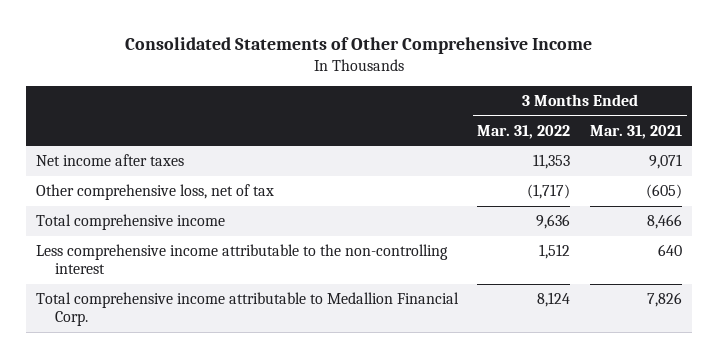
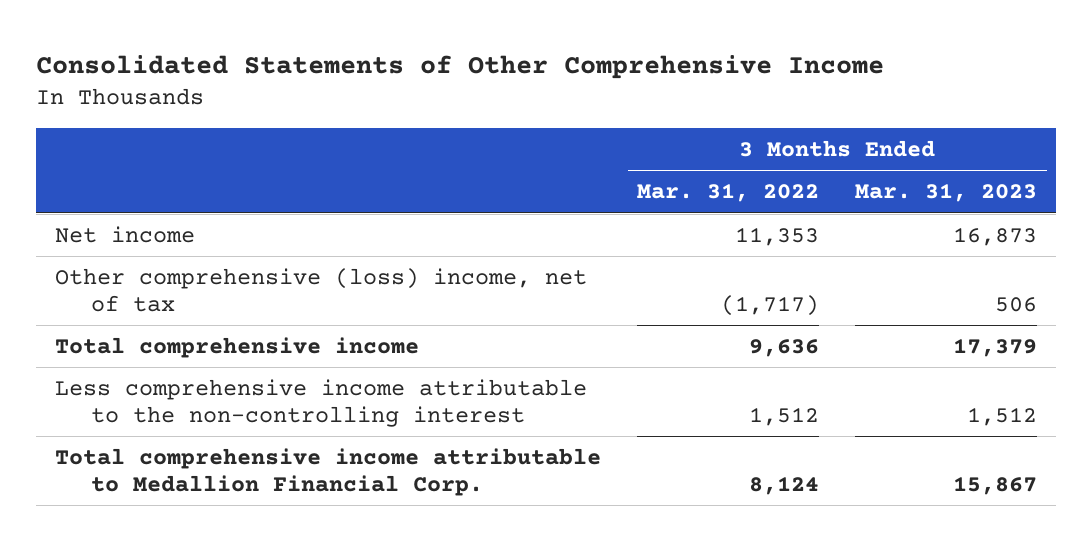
- | 3 Months Ended Mar. 31, 2022 | 3 Months Ended Mar. 31, 2021
+ | 3 Months Ended Mar. 31, 2022 | 3 Months Ended Mar. 31, 2023
- Net income after taxes | 11,353 | 9,071
- Other comprehensive loss, net of tax | (1,717) | (605)
+ Net income | 11,353 | 16,873
+ Other comprehensive (loss) income, net of tax | (1,717) | 506

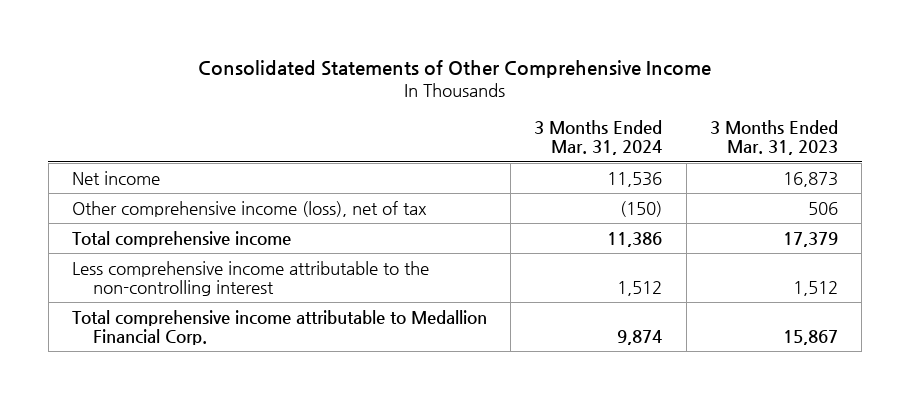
- | 3 Months Ended Mar. 31, 2022 | 3 Months Ended Mar. 31, 2023
+ | 3 Months Ended Mar. 31, 2024 | 3 Months Ended Mar. 31, 2023
- Other comprehensive (loss) income, net of tax | (1,717) | 506
+ Other comprehensive income (loss), net of tax | (150) | 506

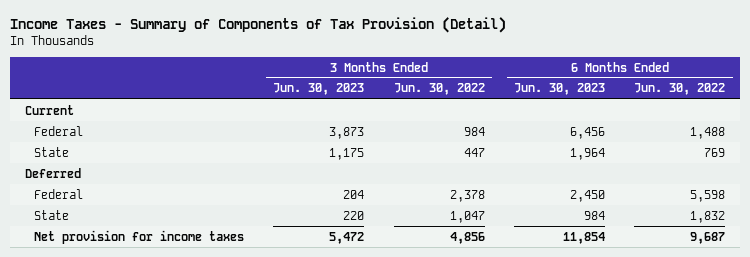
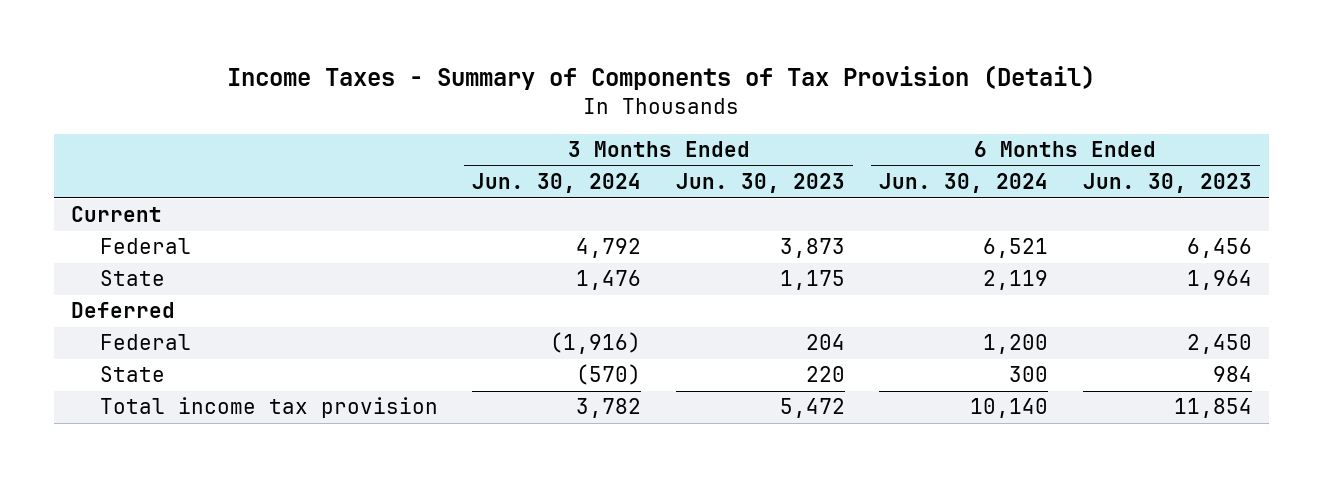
- | 3 Months Ended Jun. 30, 2023 | 3 Months Ended Jun. 30, 2022 | 6 Months Ended Jun. 30, 2023 | 6 Months Ended Jun. 30, 2022
+ | 3 Months Ended Jun. 30, 2024 | 3 Months Ended Jun. 30, 2023 | 6 Months Ended Jun. 30, 2024 | 6 Months Ended Jun. 30, 2023
- Net provision for income taxes | 5,472 | 4,856 | 11,854 | 9,687
+ Total income tax provision | 3,782 | 5,472 | 10,140 | 11,854

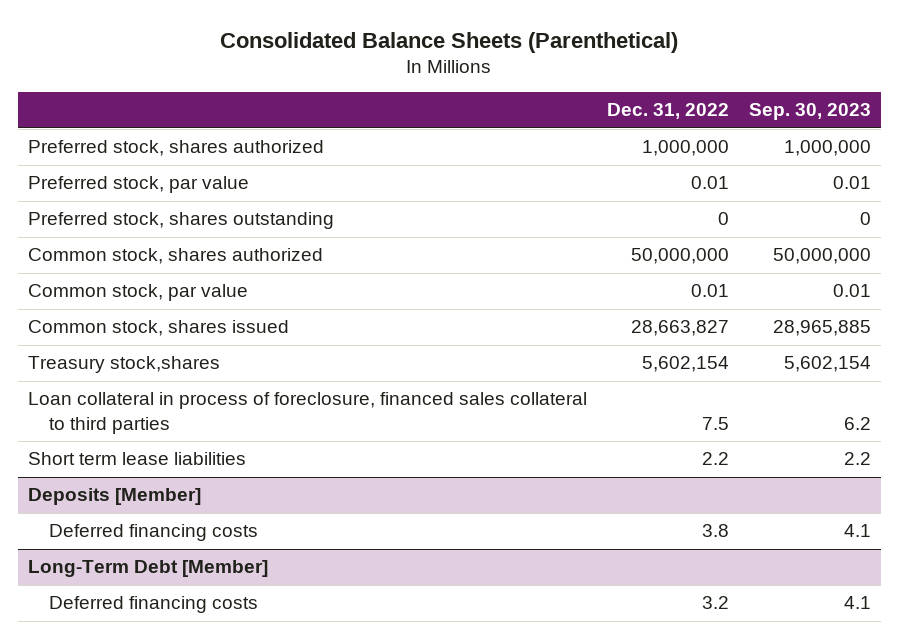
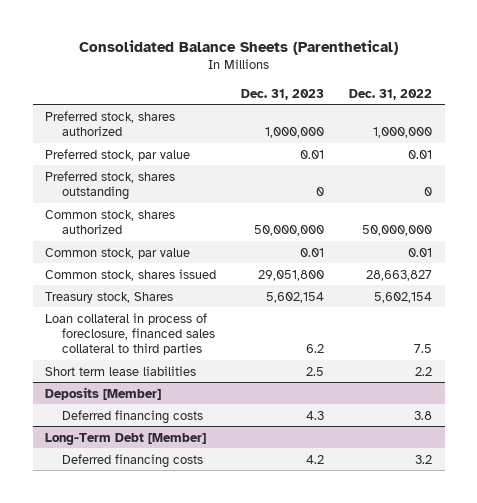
- | Dec. 31, 2022 | Sep. 30, 2023
+ | Dec. 31, 2023 | Dec. 31, 2022
- Treasury stock,shares | 5,602,154 | 5,602,154
+ Treasury stock, Shares | 5,602,154 | 5,602,154

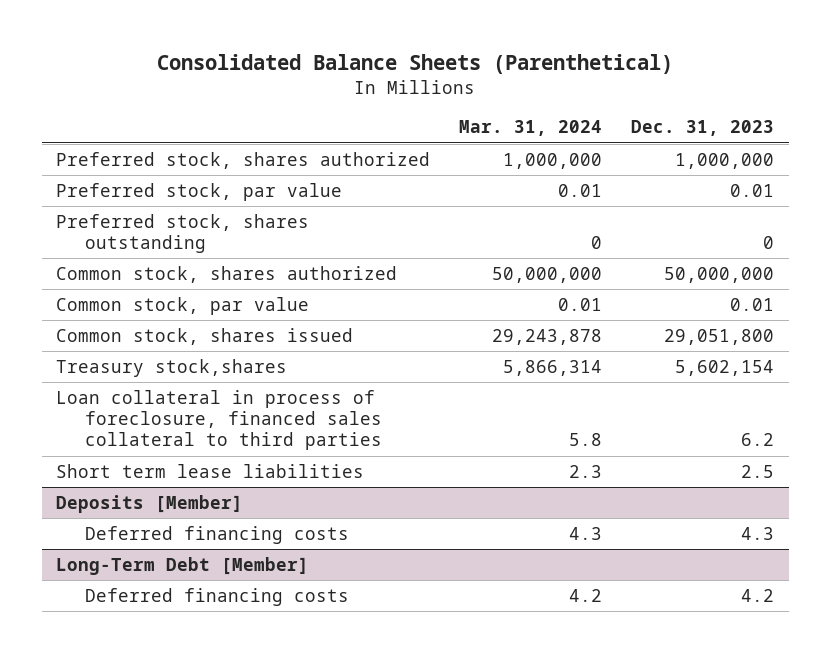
- | Dec. 31, 2023 | Dec. 31, 2022
+ | Mar. 31, 2024 | Dec. 31, 2023
- Treasury stock, Shares | 5,602,154 | 5,602,154
+ Treasury stock,shares | 5,866,314 | 5,602,154

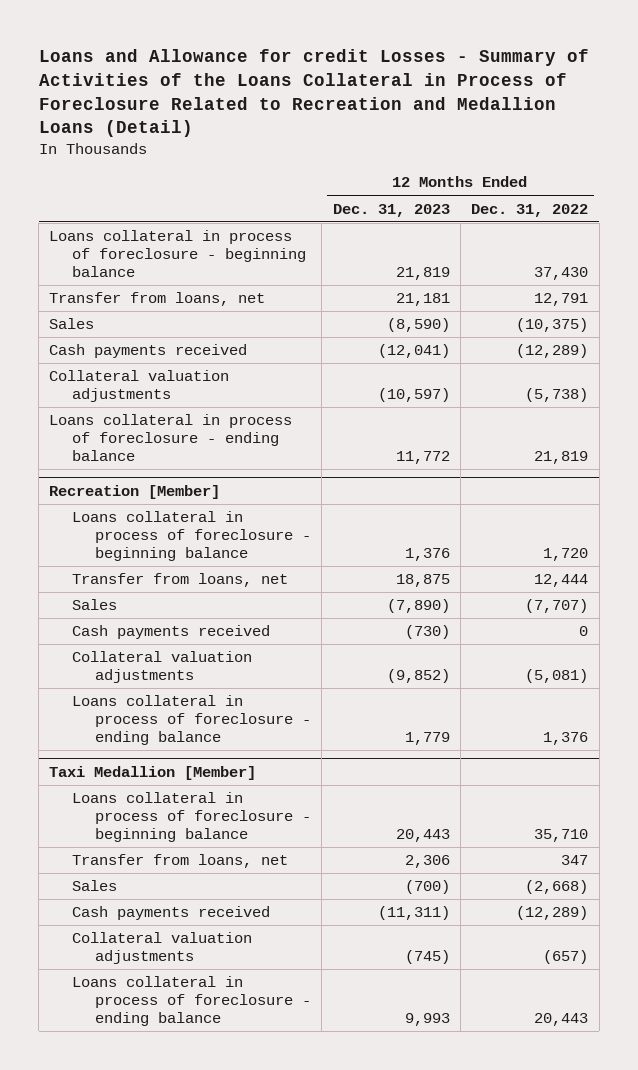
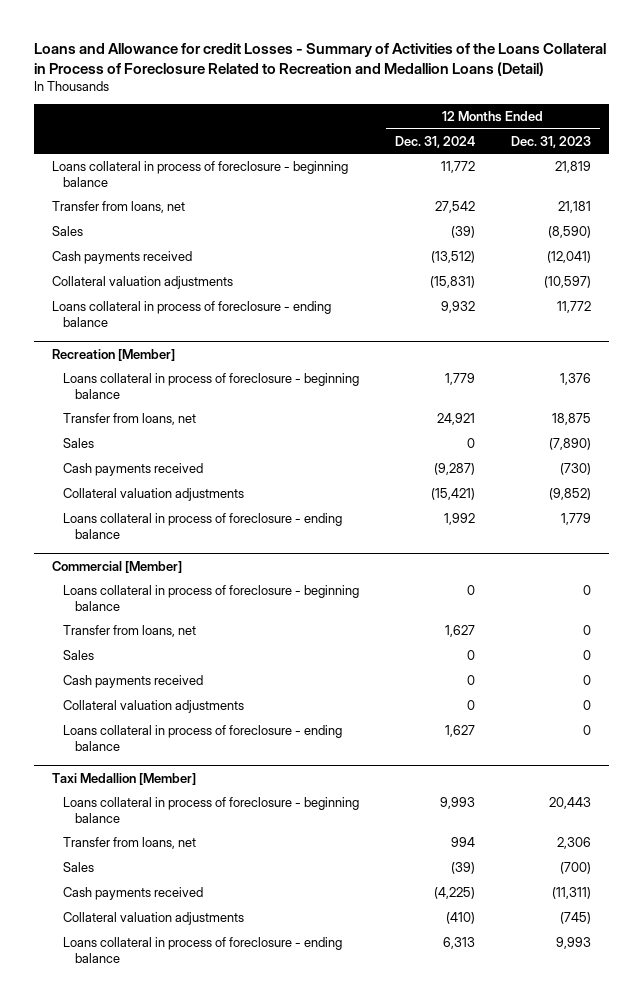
- | 12 Months Ended Dec. 31, 2023 | 12 Months Ended Dec. 31, 2022
+ | 12 Months Ended Dec. 31, 2024 | 12 Months Ended Dec. 31, 2023
+ Commercial [Member]
+ Loans collateral in process of foreclosure - beginning balance | 0 | 0
+ Transfer from loans, net | 1,627 | 0
+ Sales | 0 | 0
+ Cash payments received | 0 | 0
+ Collateral valuation adjustments | 0 | 0
+ Loans collateral in process of foreclosure - ending balance | 1,627 | 0

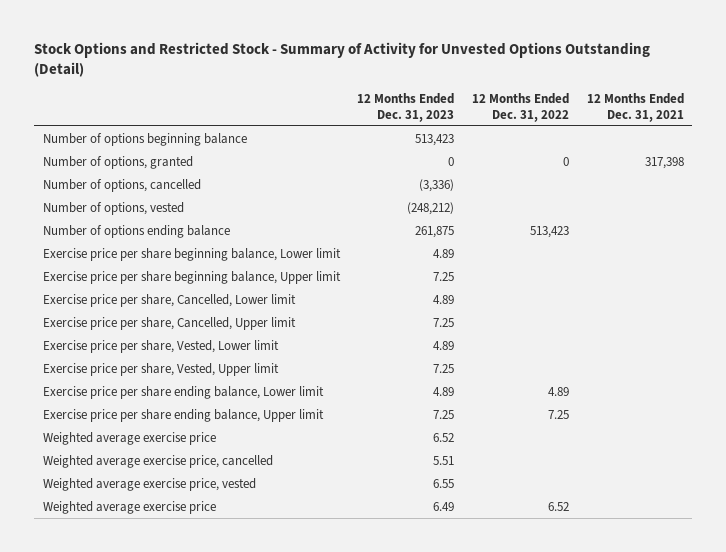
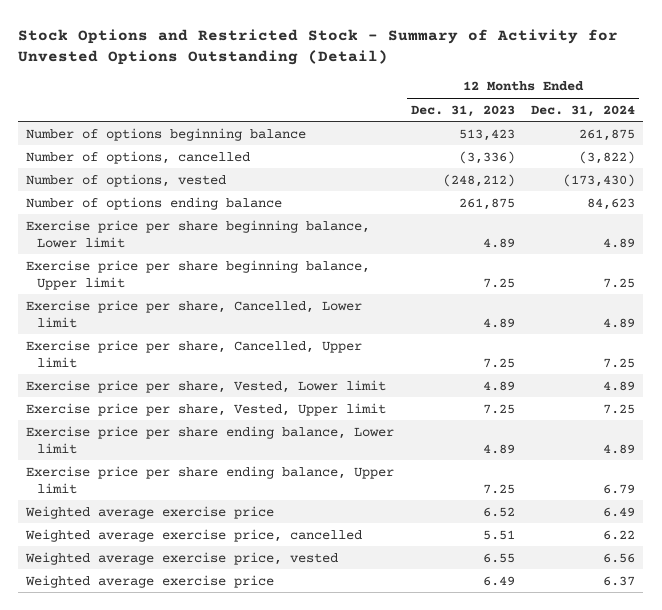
- | 12 Months Ended Dec. 31, 2023 | 12 Months Ended Dec. 31, 2022 | 12 Months Ended Dec. 31, 2021
+ | 12 Months Ended Dec. 31, 2023 | 12 Months Ended Dec. 31, 2024
- Number of options, granted | 0 | 0 | 317,398

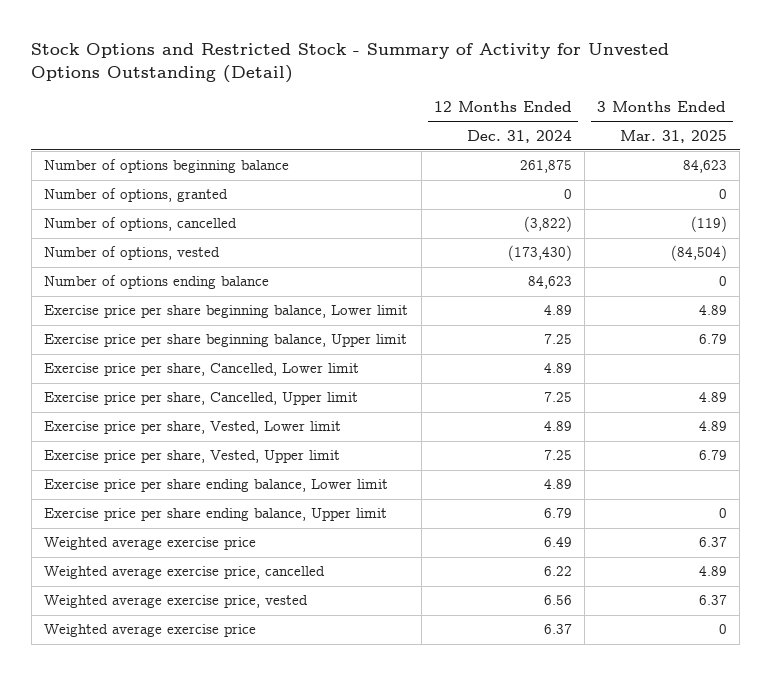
- | 12 Months Ended Dec. 31, 2023 | 12 Months Ended Dec. 31, 2024
+ | 12 Months Ended Dec. 31, 2024 | 3 Months Ended Mar. 31, 2025
+ Number of options, granted | 0 | 0

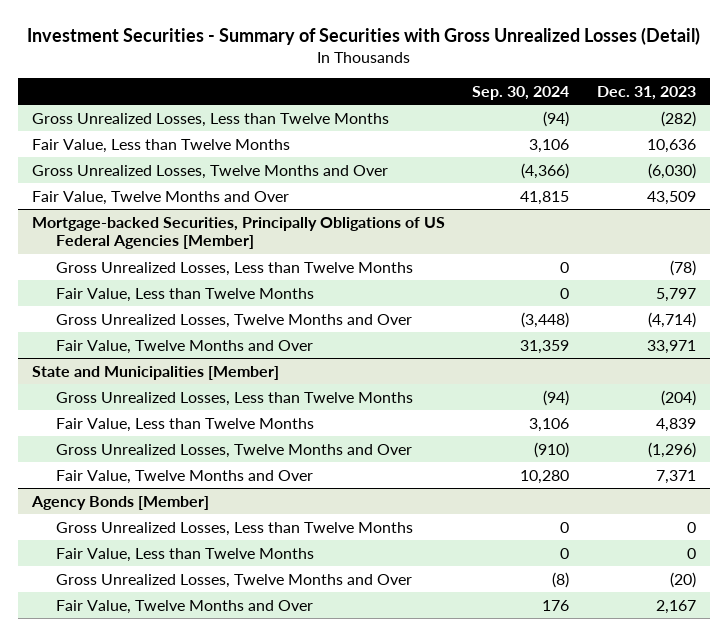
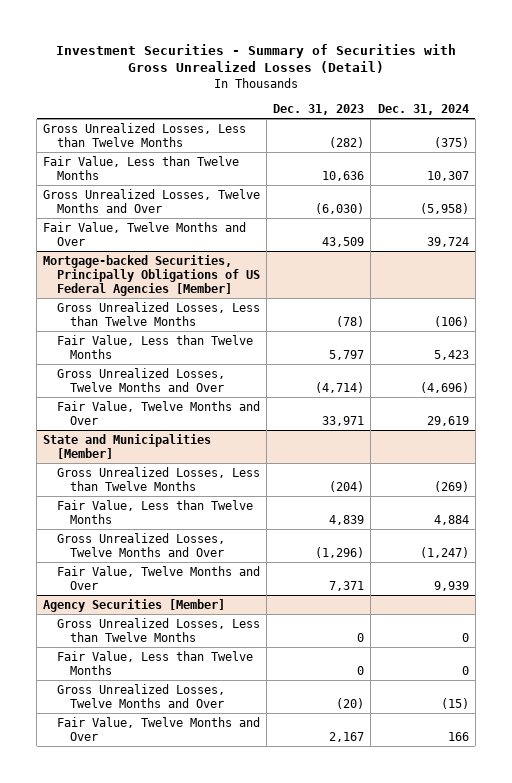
- | Sep. 30, 2024 | Dec. 31, 2023
+ | Dec. 31, 2023 | Dec. 31, 2024
- Agency Bonds [Member]
+ Agency Securities [Member]

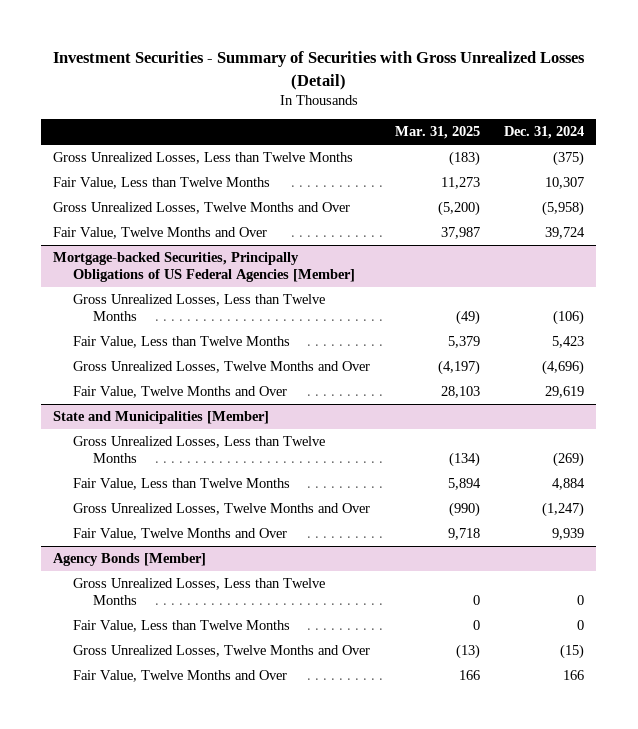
- | Dec. 31, 2023 | Dec. 31, 2024
+ | Mar. 31, 2025 | Dec. 31, 2024
- Agency Securities [Member]
+ Agency Bonds [Member]

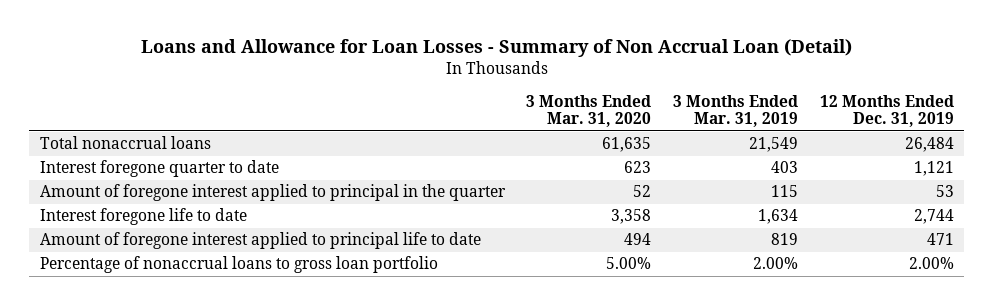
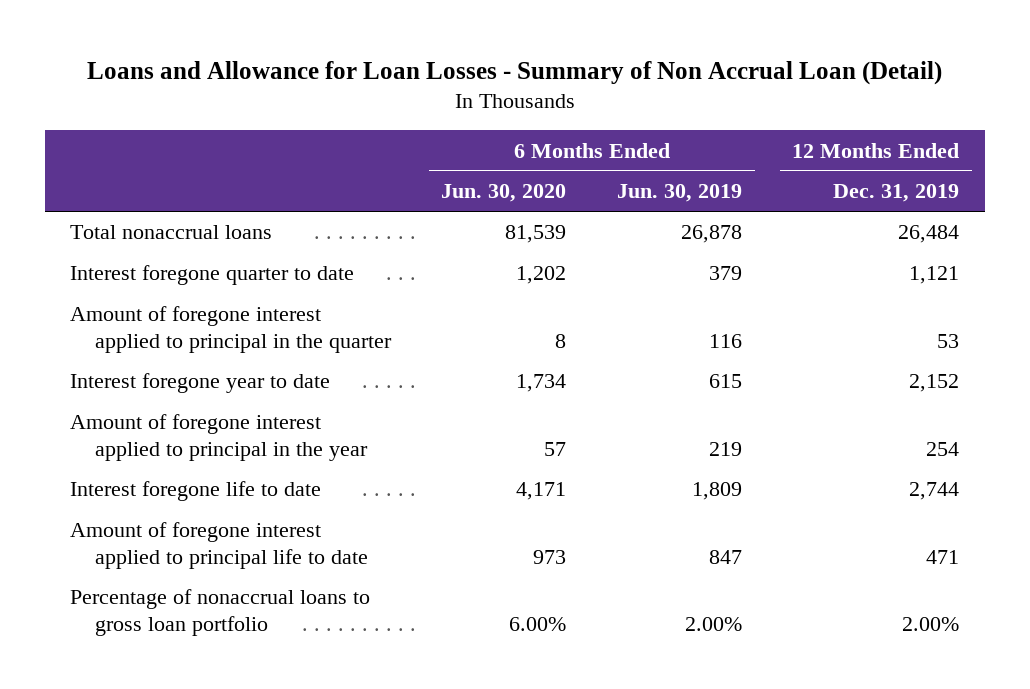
- | 3 Months Ended Mar. 31, 2020 | 3 Months Ended Mar. 31, 2019 | 12 Months Ended Dec. 31, 2019
+ | 6 Months Ended Jun. 30, 2020 | 6 Months Ended Jun. 30, 2019 | 12 Months Ended Dec. 31, 2019
+ Interest foregone year to date | 1,734 | 615 | 2,152
+ Amount of foregone interest applied to principal in the year | 57 | 219 | 254

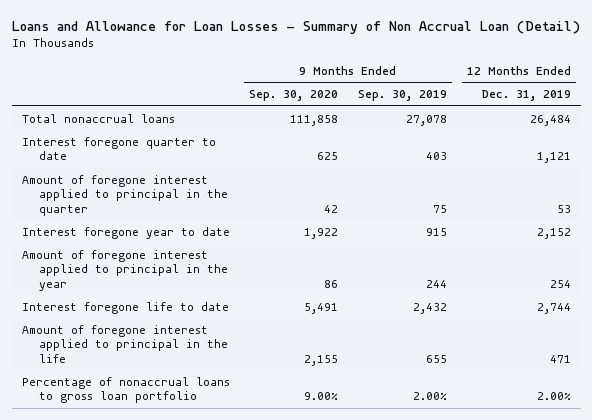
- | 6 Months Ended Jun. 30, 2020 | 6 Months Ended Jun. 30, 2019 | 12 Months Ended Dec. 31, 2019
+ | 9 Months Ended Sep. 30, 2020 | 9 Months Ended Sep. 30, 2019 | 12 Months Ended Dec. 31, 2019
- Amount of foregone interest applied to principal life to date | 973 | 847 | 471
+ Amount of foregone interest applied to principal in the life | 2,155 | 655 | 471

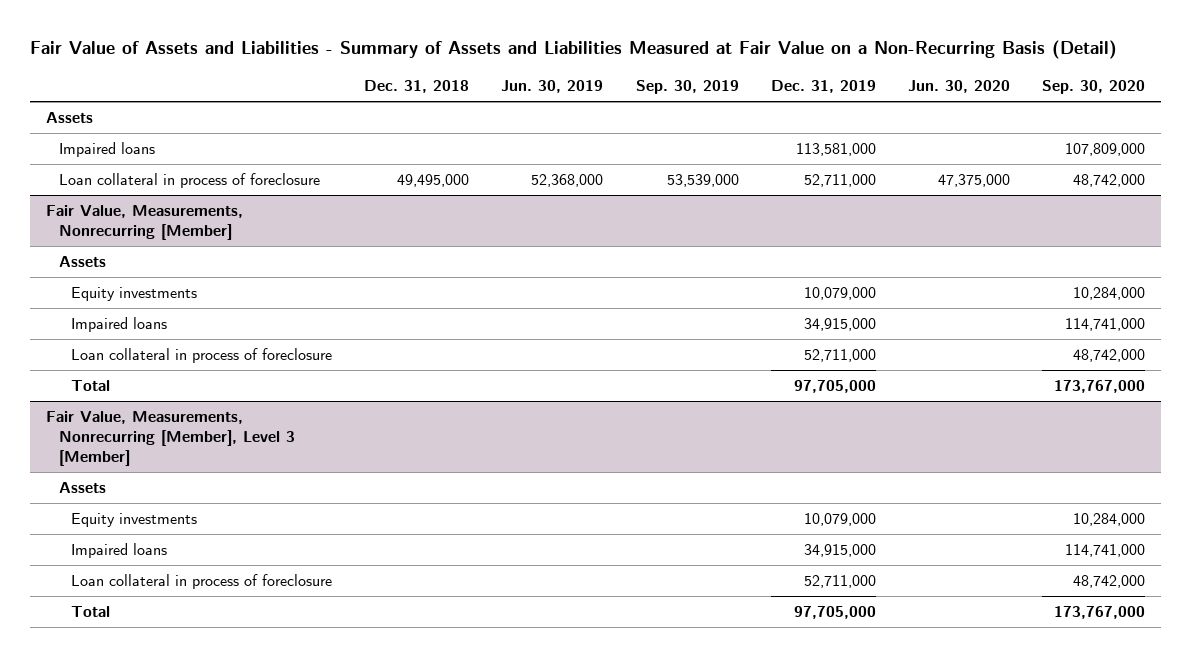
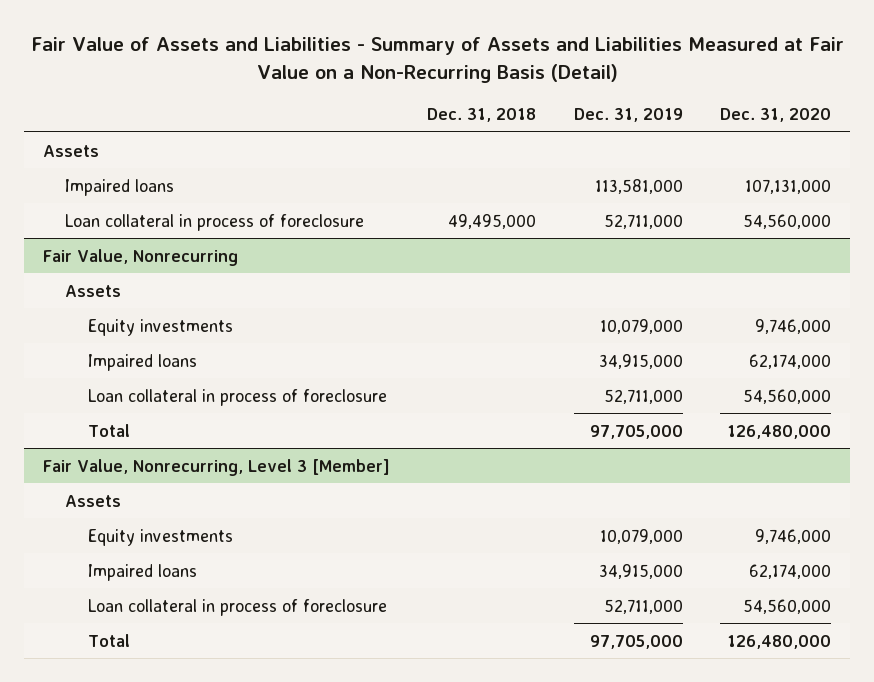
- | Dec. 31, 2018 | Jun. 30, 2019 | Sep. 30, 2019 | Dec. 31, 2019 | Jun. 30, 2020 | Sep. 30, 2020
+ | Dec. 31, 2018 | Dec. 31, 2019 | Dec. 31, 2020
- Fair Value, Measurements, Nonrecurring [Member]
+ Fair Value, Nonrecurring
- Fair Value, Measurements, Nonrecurring [Member], Level 3 [Member]
+ Fair Value, Nonrecurring, Level 3 [Member]

